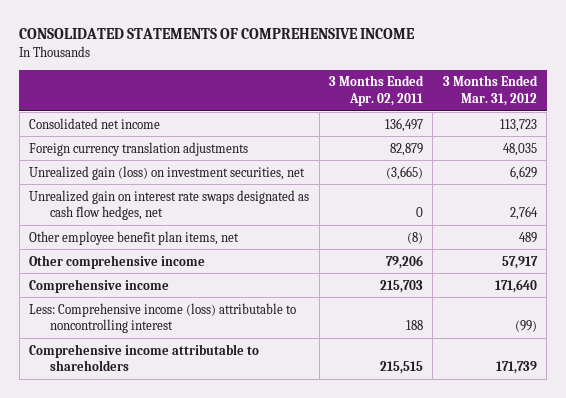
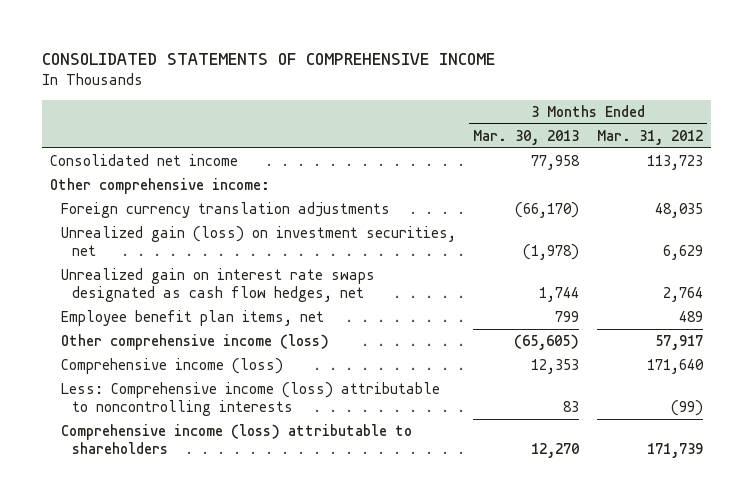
- | 3 Months Ended Apr. 02, 2011 | 3 Months Ended Mar. 31, 2012
+ | 3 Months Ended Mar. 30, 2013 | 3 Months Ended Mar. 31, 2012
+ Other comprehensive income:
- Other employee benefit plan items, net | (8) | 489
- Other comprehensive income | 79,206 | 57,917
- Comprehensive income | 215,703 | 171,640
- Less: Comprehensive income (loss) attributable to noncontrolling interest | 188 | (99)
- Comprehensive income attributable to shareholders | 215,515 | 171,739
+ Employee benefit plan items, net | 799 | 489
+ Other comprehensive income (loss) | (65,605) | 57,917
+ Comprehensive income (loss) | 12,353 | 171,640
+ Less: Comprehensive income (loss) attributable to noncontrolling interests | 83 | (99)
+ Comprehensive income (loss) attributable to shareholders | 12,270 | 171,739

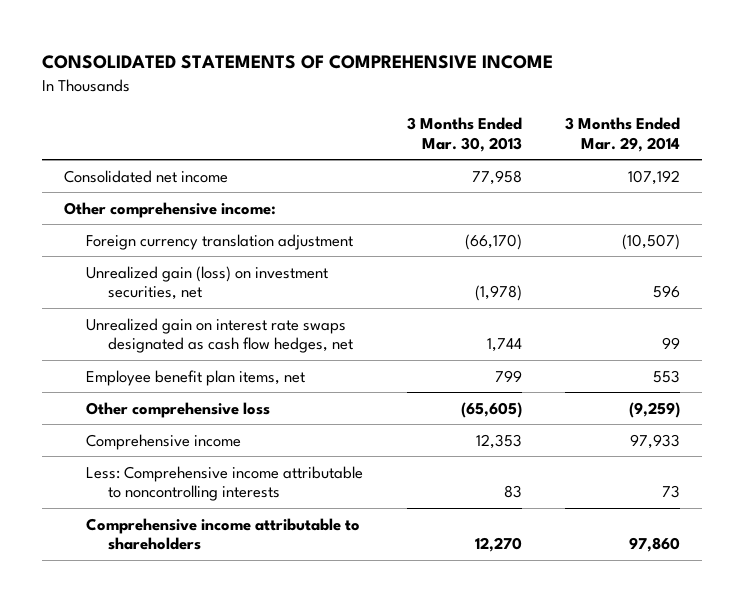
- | 3 Months Ended Mar. 30, 2013 | 3 Months Ended Mar. 31, 2012
+ | 3 Months Ended Mar. 30, 2013 | 3 Months Ended Mar. 29, 2014
- Foreign currency translation adjustments | (66,170) | 48,035
+ Foreign currency translation adjustment | (66,170) | (10,507)
- Other comprehensive income (loss) | (65,605) | 57,917
- Comprehensive income (loss) | 12,353 | 171,640
- Less: Comprehensive income (loss) attributable to noncontrolling interests | 83 | (99)
- Comprehensive income (loss) attributable to shareholders | 12,270 | 171,739
+ Other comprehensive loss | (65,605) | (9,259)
+ Comprehensive income | 12,353 | 97,933
+ Less: Comprehensive income attributable to noncontrolling interests | 83 | 73
+ Comprehensive income attributable to shareholders | 12,270 | 97,860

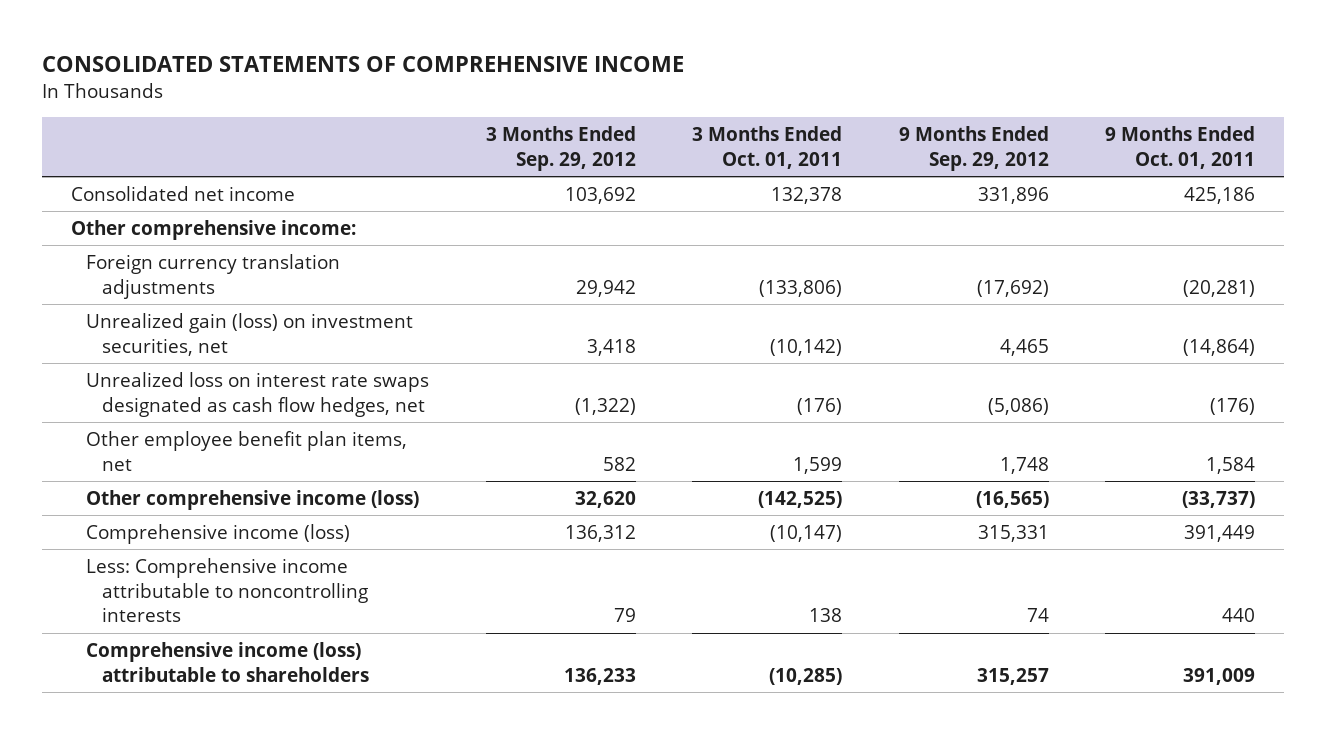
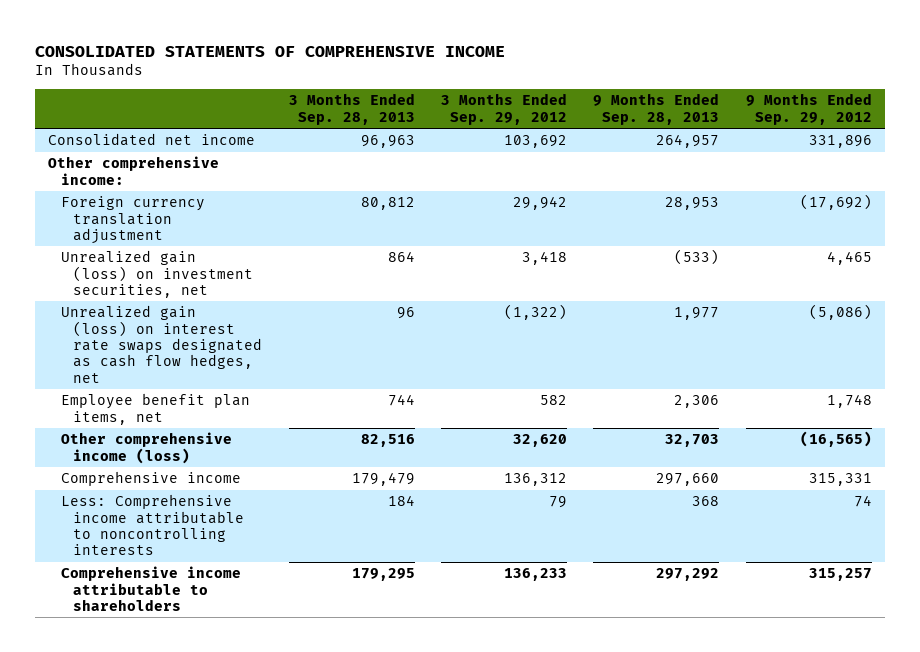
- | 3 Months Ended Sep. 29, 2012 | 3 Months Ended Oct. 01, 2011 | 9 Months Ended Sep. 29, 2012 | 9 Months Ended Oct. 01, 2011
+ | 3 Months Ended Sep. 28, 2013 | 3 Months Ended Sep. 29, 2012 | 9 Months Ended Sep. 28, 2013 | 9 Months Ended Sep. 29, 2012
- Foreign currency translation adjustments | 29,942 | (133,806) | (17,692) | (20,281)
+ Foreign currency translation adjustment | 80,812 | 29,942 | 28,953 | (17,692)
- Unrealized loss on interest rate swaps designated as cash flow hedges, net | (1,322) | (176) | (5,086) | (176)
- Other employee benefit plan items, net | 582 | 1,599 | 1,748 | 1,584
+ Unrealized gain (loss) on interest rate swaps designated as cash flow hedges, net | 96 | (1,322) | 1,977 | (5,086)
+ Employee benefit plan items, net | 744 | 582 | 2,306 | 1,748
- Comprehensive income (loss) | 136,312 | (10,147) | 315,331 | 391,449
+ Comprehensive income | 179,479 | 136,312 | 297,660 | 315,331
- Comprehensive income (loss) attributable to shareholders | 136,233 | (10,285) | 315,257 | 391,009
+ Comprehensive income attributable to shareholders | 179,295 | 136,233 | 297,292 | 315,257

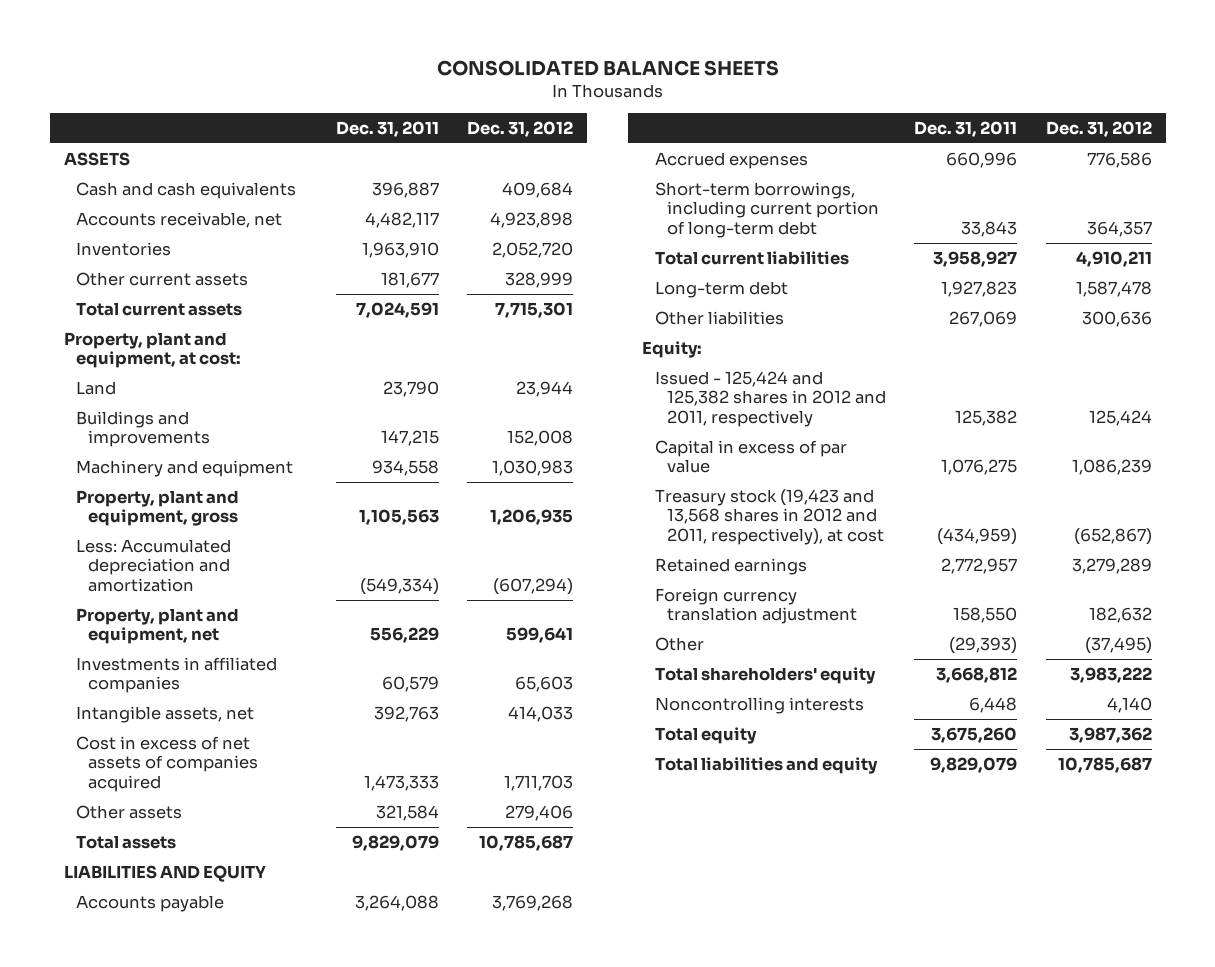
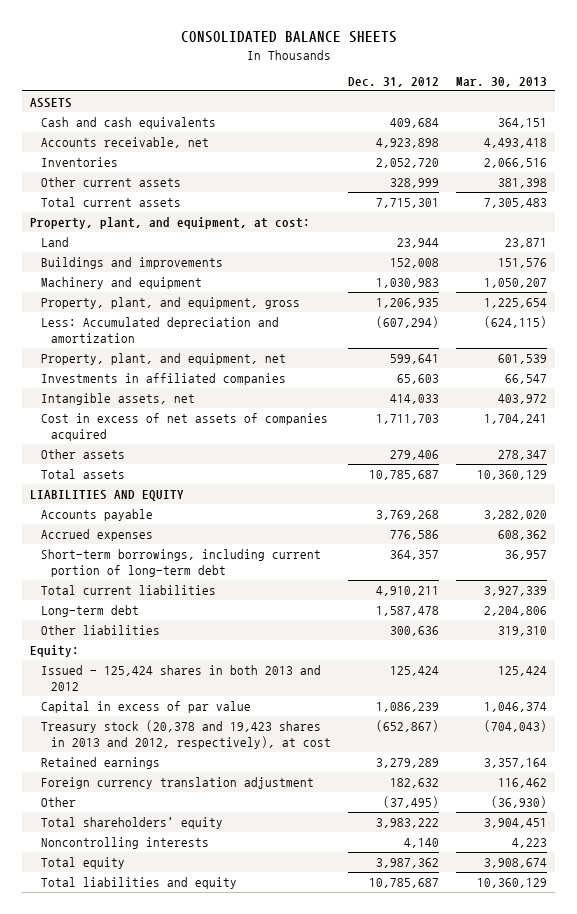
- | Dec. 31, 2011 | Dec. 31, 2012
+ | Dec. 31, 2012 | Mar. 30, 2013
- Property, plant and equipment, at cost:
+ Property, plant, and equipment, at cost:
- Property, plant and equipment, gross | 1,105,563 | 1,206,935
+ Property, plant, and equipment, gross | 1,206,935 | 1,225,654
- Property, plant and equipment, net | 556,229 | 599,641
+ Property, plant, and equipment, net | 599,641 | 601,539
- Issued - 125,424 and 125,382 shares in 2012 and 2011, respectively | 125,382 | 125,424
+ Issued - 125,424 shares in both 2013 and 2012 | 125,424 | 125,424
- Treasury stock (19,423 and 13,568 shares in 2012 and 2011, respectively), at cost | (434,959) | (652,867)
+ Treasury stock (20,378 and 19,423 shares in 2013 and 2012, respectively), at cost | (652,867) | (704,043)

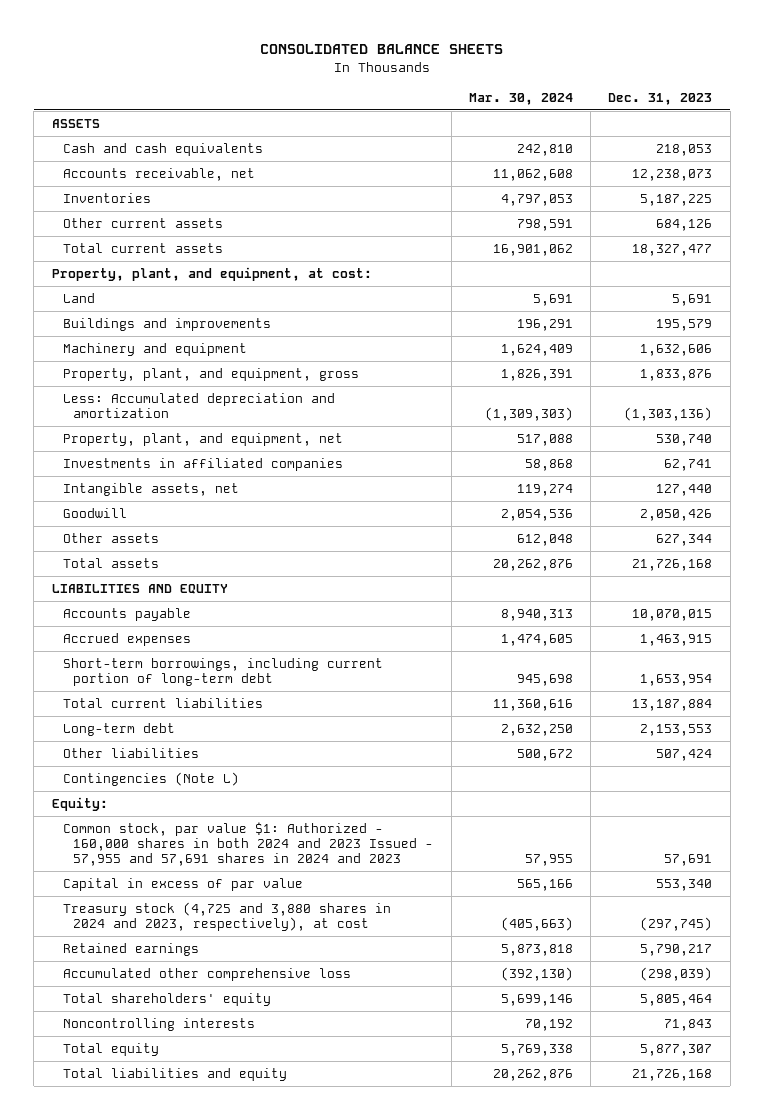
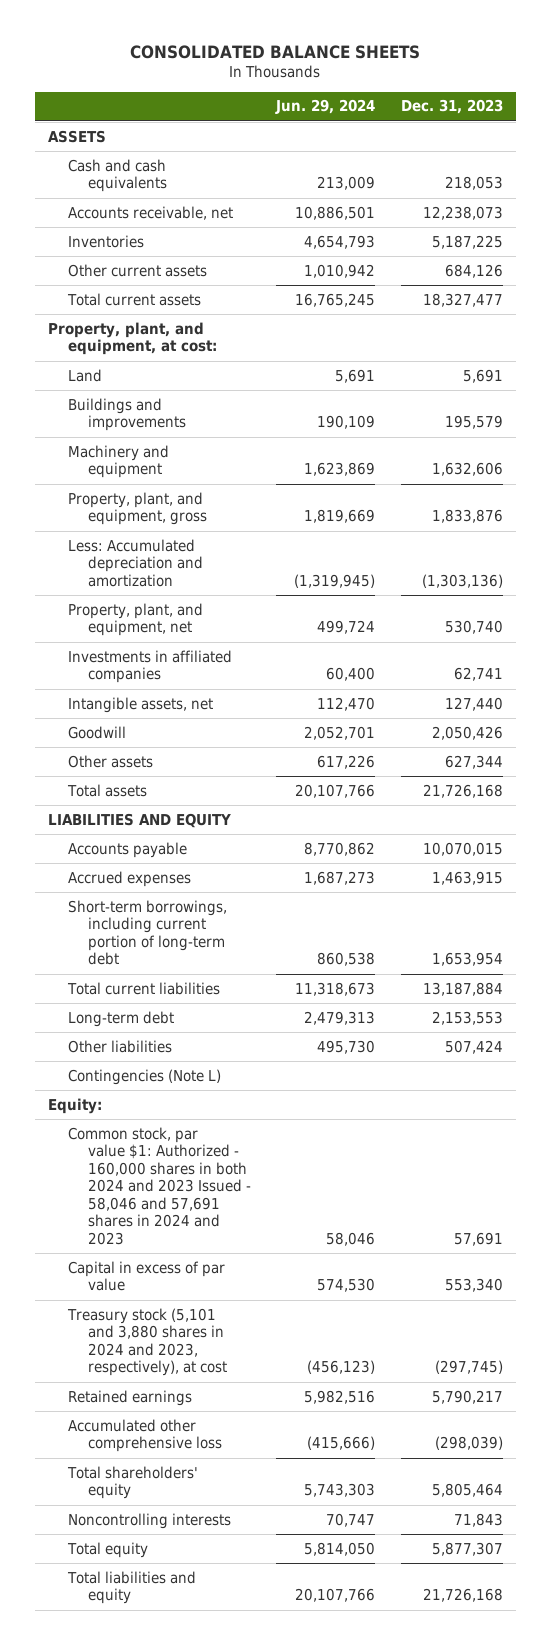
- | Mar. 30, 2024 | Dec. 31, 2023
+ | Jun. 29, 2024 | Dec. 31, 2023
- Common stock, par value $1: Authorized - 160,000 shares in both 2024 and 2023 Issued - 57,955 and 57,691 shares in 2024 and 2023 | 57,955 | 57,691
+ Common stock, par value $1: Authorized - 160,000 shares in both 2024 and 2023 Issued - 58,046 and 57,691 shares in 2024 and 2023 | 58,046 | 57,691
- Treasury stock (4,725 and 3,880 shares in 2024 and 2023, respectively), at cost | (405,663) | (297,745)
+ Treasury stock (5,101 and 3,880 shares in 2024 and 2023, respectively), at cost | (456,123) | (297,745)

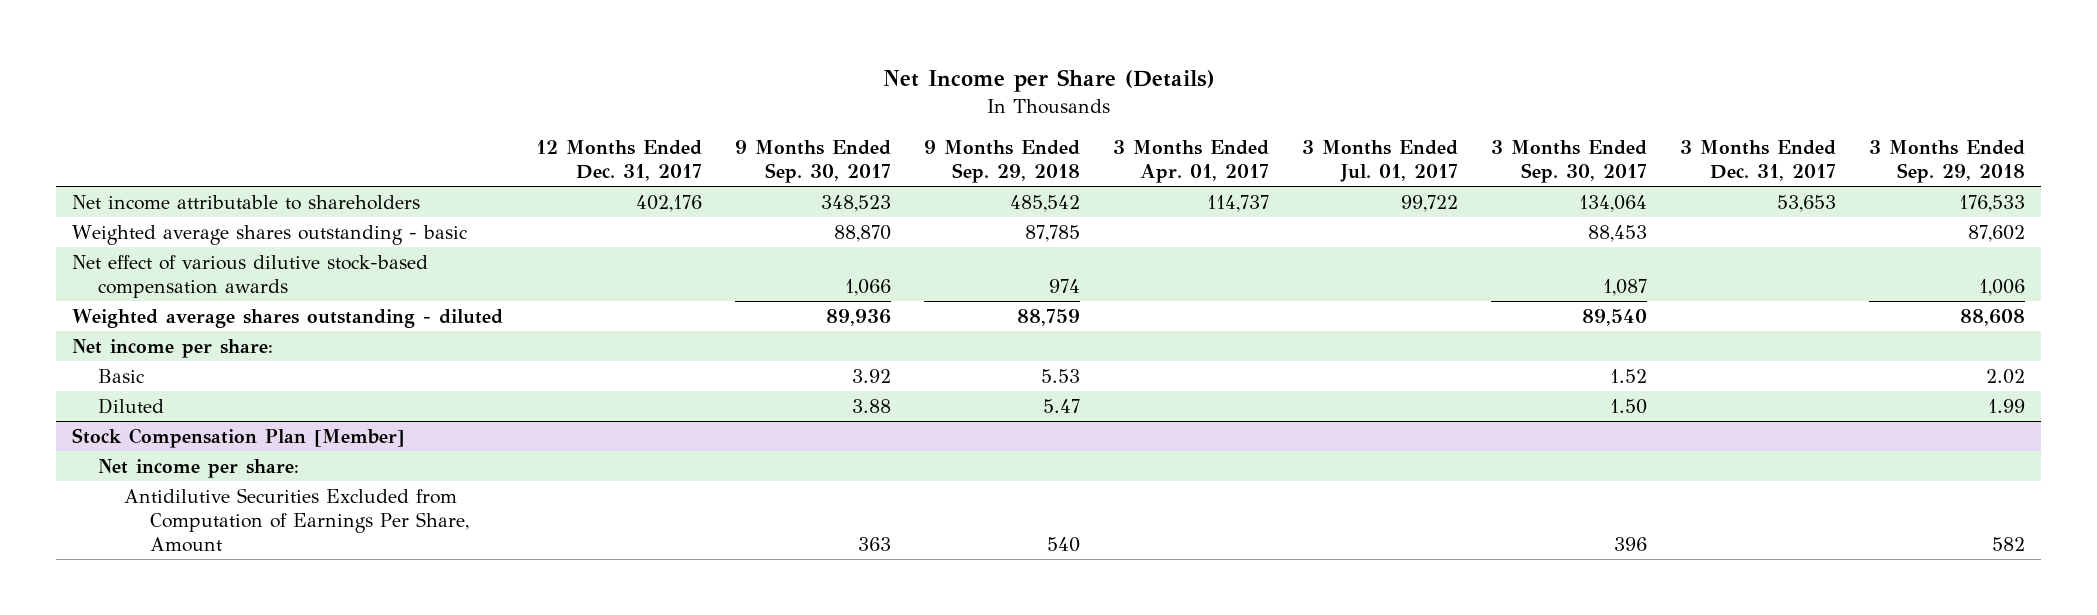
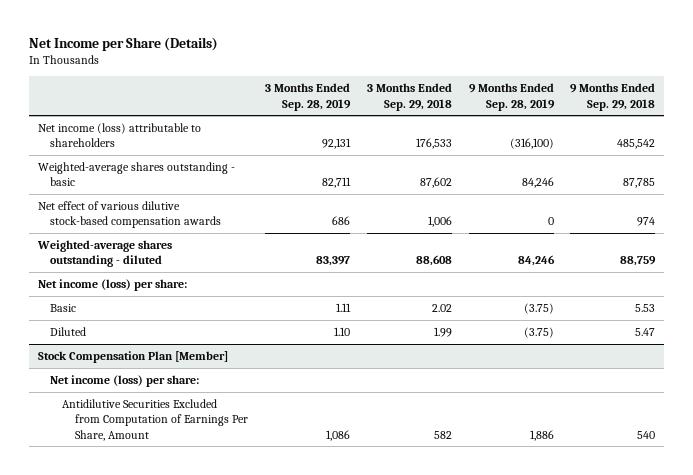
- | 12 Months Ended Dec. 31, 2017 | 9 Months Ended Sep. 30, 2017 | 9 Months Ended Sep. 29, 2018 | 3 Months Ended Apr. 01, 2017 | 3 Months Ended Jul. 01, 2017 | 3 Months Ended Sep. 30, 2017 | 3 Months Ended Dec. 31, 2017 | 3 Months Ended Sep. 29, 2018
+ | 3 Months Ended Sep. 28, 2019 | 3 Months Ended Sep. 29, 2018 | 9 Months Ended Sep. 28, 2019 | 9 Months Ended Sep. 29, 2018
- Net income attributable to shareholders | 402,176 | 348,523 | 485,542 | 114,737 | 99,722 | 134,064 | 53,653 | 176,533
- Weighted average shares outstanding - basic | | 88,870 | 87,785 | | | 88,453 | | 87,602
+ Net income (loss) attributable to shareholders | 92,131 | 176,533 | (316,100) | 485,542
+ Weighted-average shares outstanding - basic | 82,711 | 87,602 | 84,246 | 87,785
- Weighted average shares outstanding - diluted | | 89,936 | 88,759 | | | 89,540 | | 88,608
- Net income per share:
+ Weighted-average shares outstanding - diluted | 83,397 | 88,608 | 84,246 | 88,759
+ Net income (loss) per share:
@ Stock Compensation Plan [Member]
- Net income per share:
+ Net income (loss) per share:

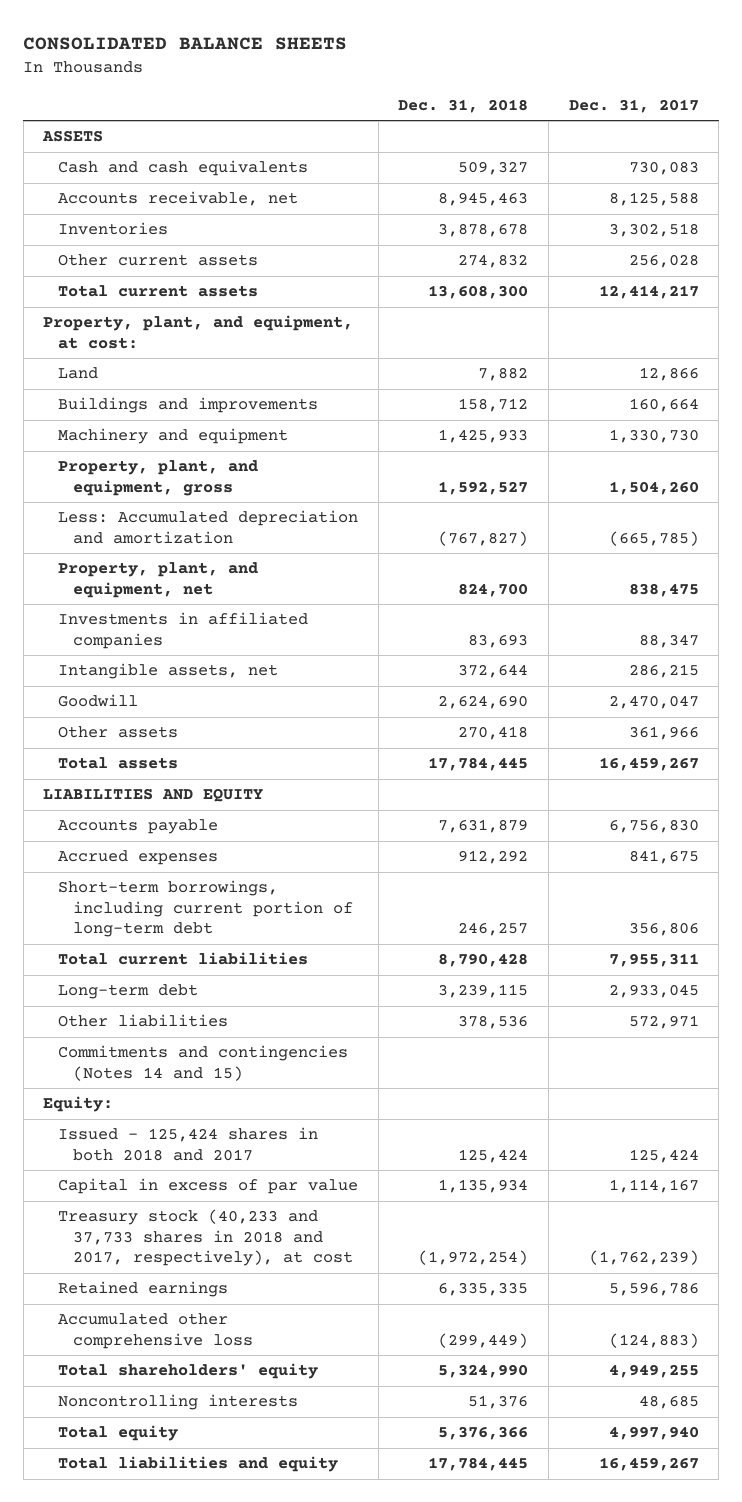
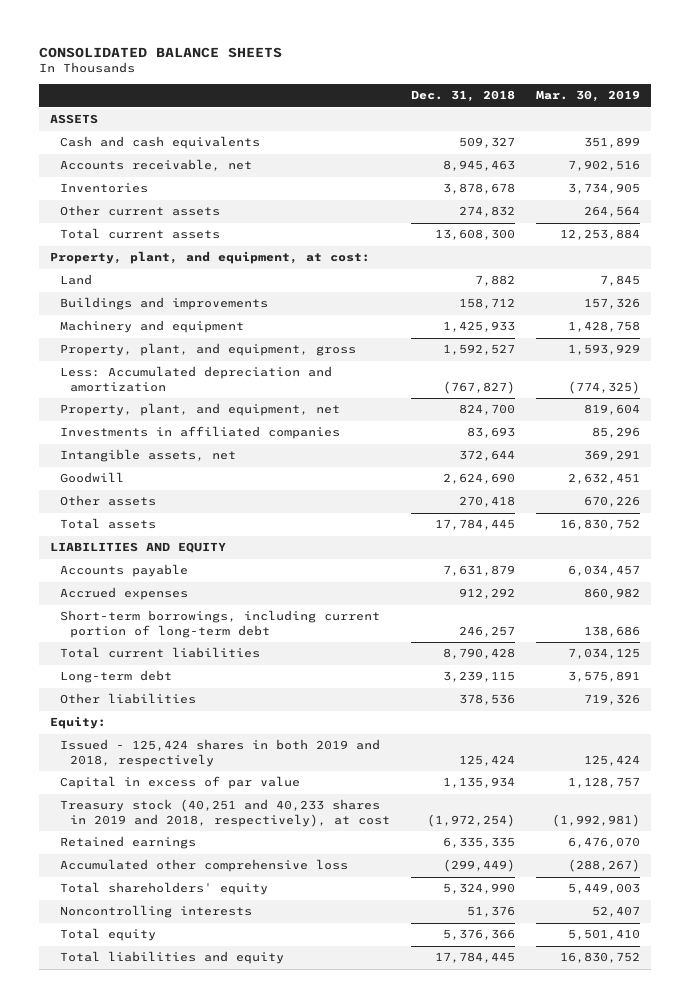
- | Dec. 31, 2018 | Dec. 31, 2017
+ | Dec. 31, 2018 | Mar. 30, 2019
- Commitments and contingencies (Notes 14 and 15)
- Issued - 125,424 shares in both 2018 and 2017 | 125,424 | 125,424
+ Issued - 125,424 shares in both 2019 and 2018, respectively | 125,424 | 125,424
- Treasury stock (40,233 and 37,733 shares in 2018 and 2017, respectively), at cost | (1,972,254) | (1,762,239)
+ Treasury stock (40,251 and 40,233 shares in 2019 and 2018, respectively), at cost | (1,972,254) | (1,992,981)

